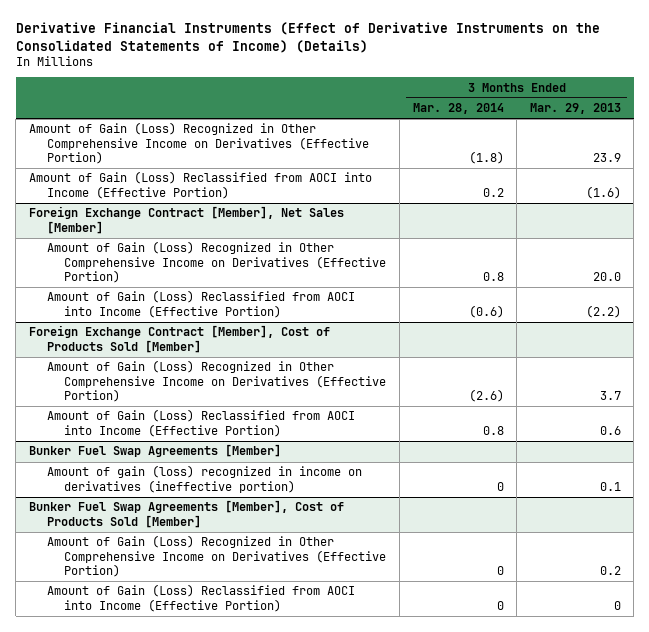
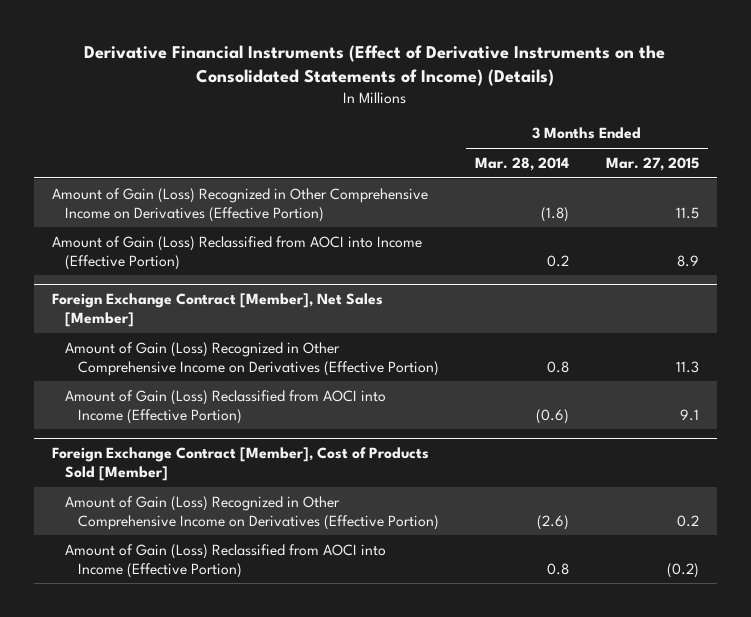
- | 3 Months Ended Mar. 28, 2014 | 3 Months Ended Mar. 29, 2013
+ | 3 Months Ended Mar. 28, 2014 | 3 Months Ended Mar. 27, 2015
- Bunker Fuel Swap Agreements [Member]
- Amount of gain (loss) recognized in income on derivatives (ineffective portion) | 0 | 0.1
- Bunker Fuel Swap Agreements [Member], Cost of Products Sold [Member]
- Amount of Gain (Loss) Recognized in Other Comprehensive Income on Derivatives (Effective Portion) | 0 | 0.2
- Amount of Gain (Loss) Reclassified from AOCI into Income (Effective Portion) | 0 | 0

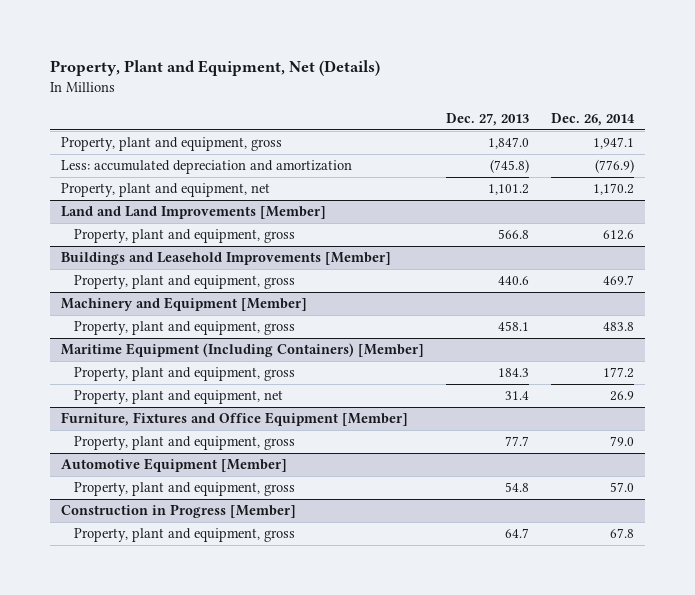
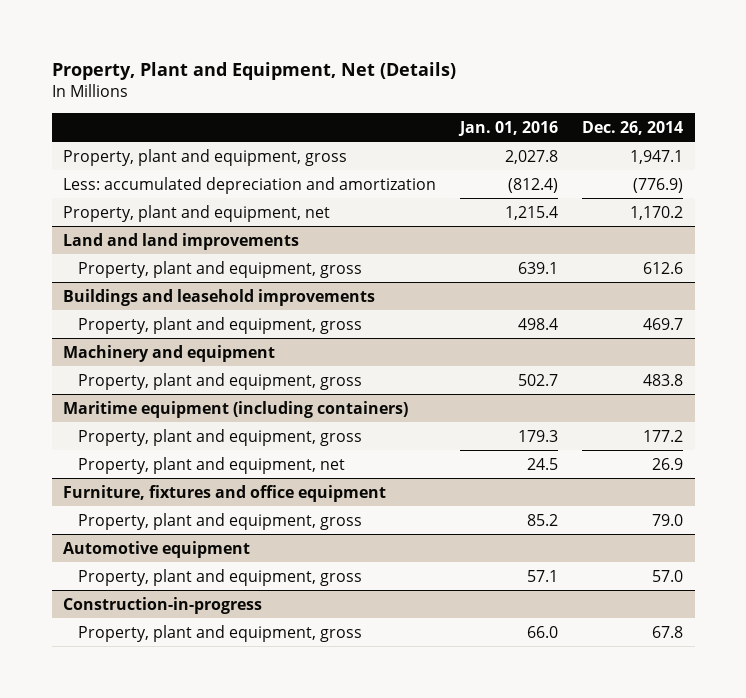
- | Dec. 27, 2013 | Dec. 26, 2014
+ | Jan. 01, 2016 | Dec. 26, 2014
- Land and Land Improvements [Member]
+ Land and land improvements
- Buildings and Leasehold Improvements [Member]
+ Buildings and leasehold improvements
- Machinery and Equipment [Member]
+ Machinery and equipment
- Maritime Equipment (Including Containers) [Member]
+ Maritime equipment (including containers)
- Furniture, Fixtures and Office Equipment [Member]
+ Furniture, fixtures and office equipment
- Automotive Equipment [Member]
+ Automotive equipment
- Construction in Progress [Member]
+ Construction-in-progress

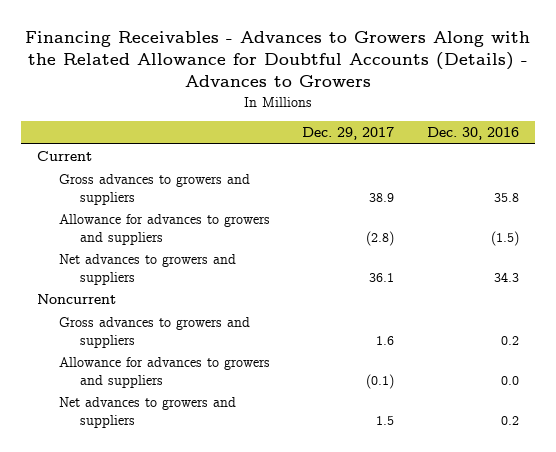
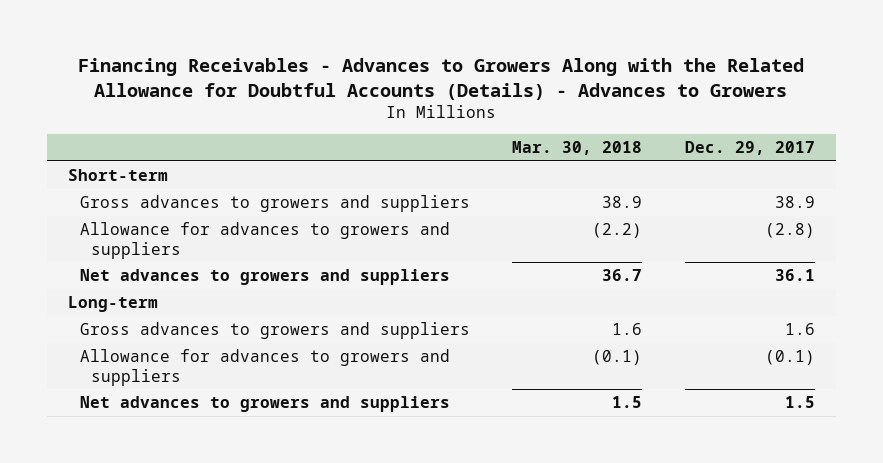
- | Dec. 29, 2017 | Dec. 30, 2016
+ | Mar. 30, 2018 | Dec. 29, 2017
- Current
+ Short-term
- Noncurrent
+ Long-term

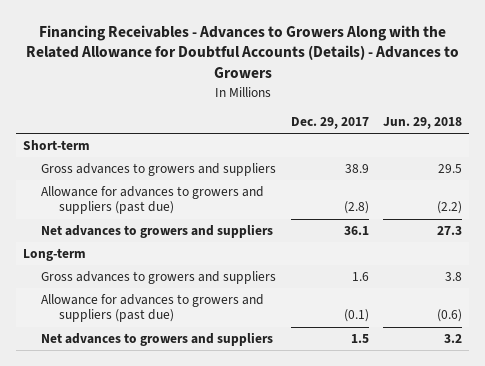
- | Mar. 30, 2018 | Dec. 29, 2017
+ | Dec. 29, 2017 | Jun. 29, 2018
- Allowance for advances to growers and suppliers | (2.2) | (2.8)
+ Allowance for advances to growers and suppliers (past due) | (2.8) | (2.2)
- Allowance for advances to growers and suppliers | (0.1) | (0.1)
+ Allowance for advances to growers and suppliers (past due) | (0.1) | (0.6)

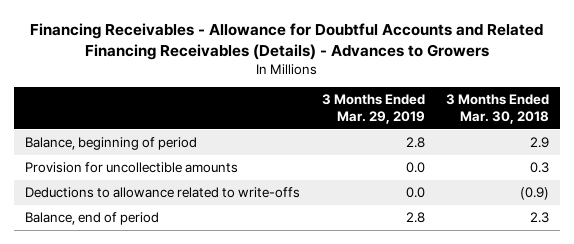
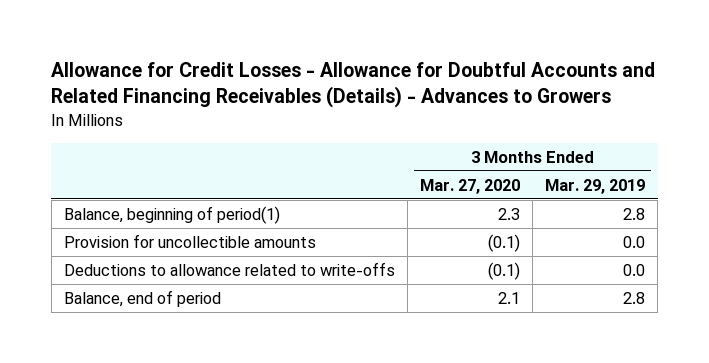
- Financing Receivables - Allowance for Doubtful Accounts and Related Financing Receivables (Details) - Advances to Growers
+ Allowance for Credit Losses - Allowance for Doubtful Accounts and Related Financing Receivables (Details) - Advances to Growers
- | 3 Months Ended Mar. 29, 2019 | 3 Months Ended Mar. 30, 2018
+ | 3 Months Ended Mar. 27, 2020 | 3 Months Ended Mar. 29, 2019
- Balance, beginning of period | 2.8 | 2.9
+ Balance, beginning of period(1) | 2.3 | 2.8

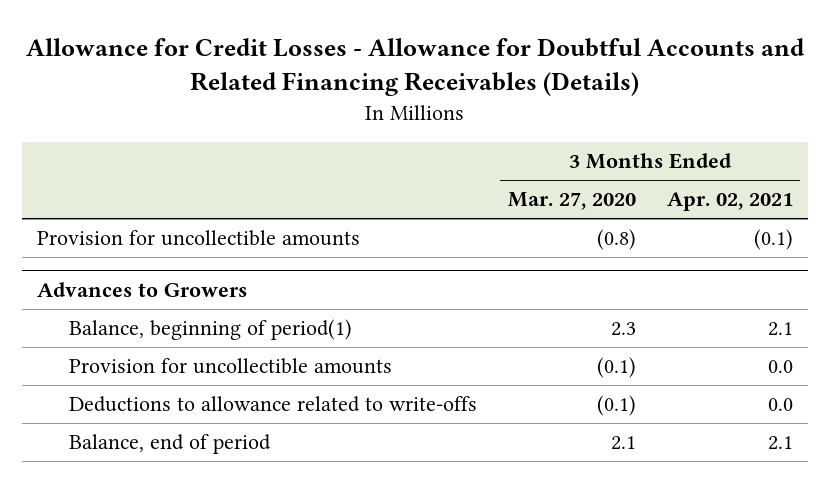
- Allowance for Credit Losses - Allowance for Doubtful Accounts and Related Financing Receivables (Details) - Advances to Growers
+ Allowance for Credit Losses - Allowance for Doubtful Accounts and Related Financing Receivables (Details)
- | 3 Months Ended Mar. 27, 2020 | 3 Months Ended Mar. 29, 2019
+ | 3 Months Ended Mar. 27, 2020 | 3 Months Ended Apr. 02, 2021
+ Provision for uncollectible amounts | (0.8) | (0.1)
+ Advances to Growers

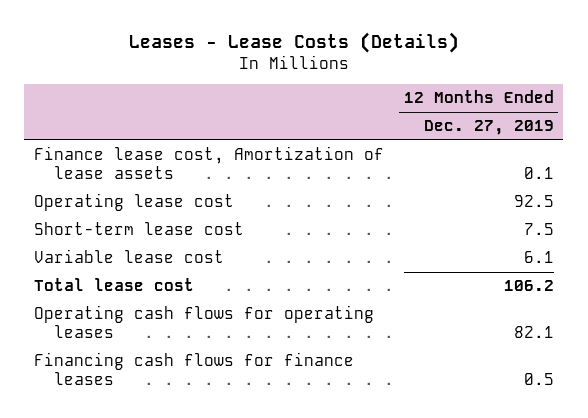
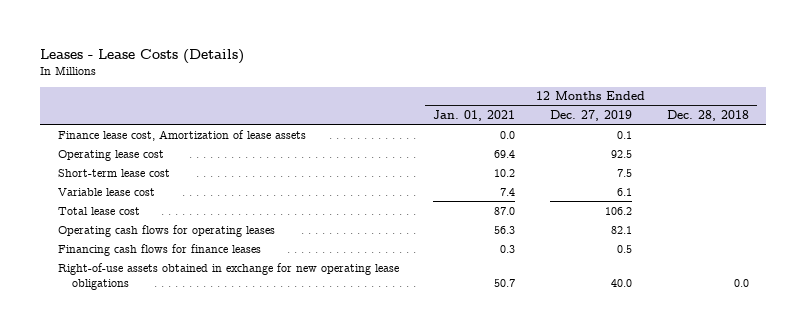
- | 12 Months Ended Dec. 27, 2019
+ | 12 Months Ended Jan. 01, 2021 | 12 Months Ended Dec. 27, 2019 | 12 Months Ended Dec. 28, 2018
+ Right-of-use assets obtained in exchange for new operating lease obligations | 50.7 | 40.0 | 0.0

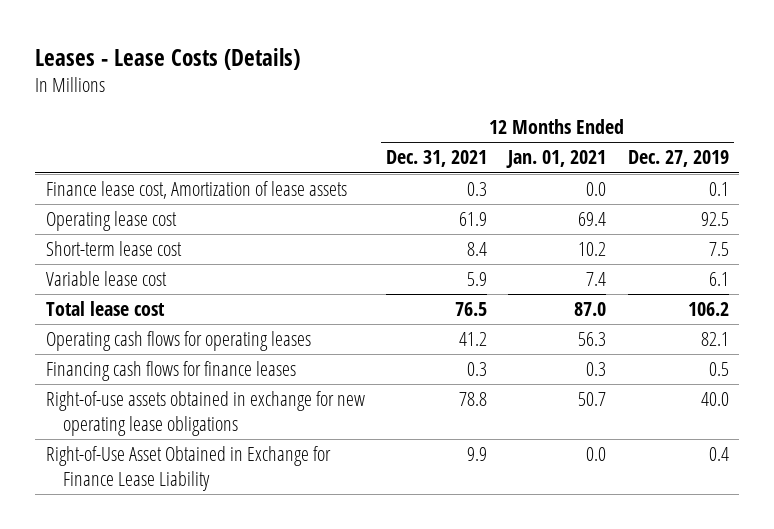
- | 12 Months Ended Jan. 01, 2021 | 12 Months Ended Dec. 27, 2019 | 12 Months Ended Dec. 28, 2018
+ | 12 Months Ended Dec. 31, 2021 | 12 Months Ended Jan. 01, 2021 | 12 Months Ended Dec. 27, 2019
+ Right-of-Use Asset Obtained in Exchange for Finance Lease Liability | 9.9 | 0.0 | 0.4

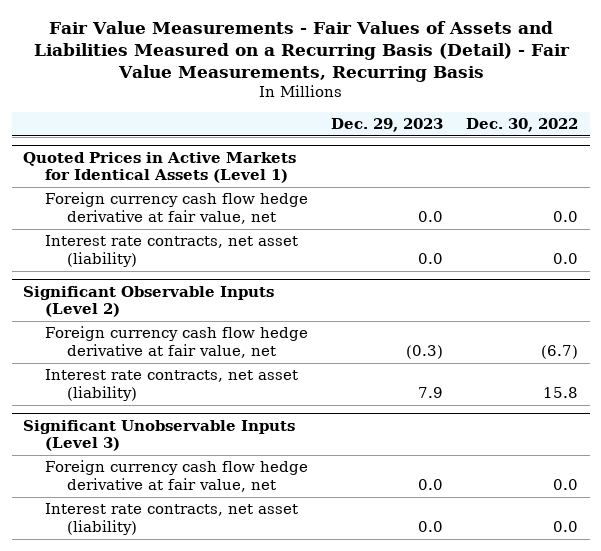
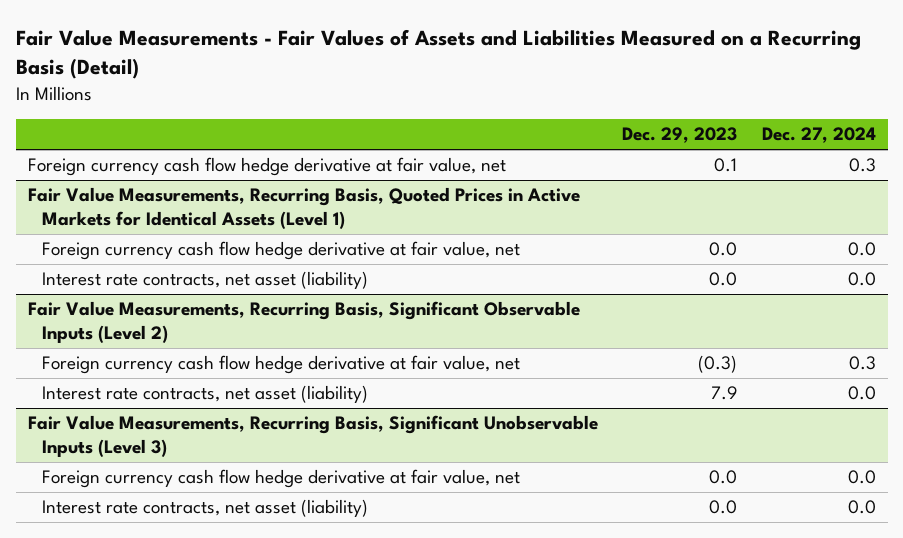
- Fair Value Measurements - Fair Values of Assets and Liabilities Measured on a Recurring Basis (Detail) - Fair Value Measurements, Recurring Basis
+ Fair Value Measurements - Fair Values of Assets and Liabilities Measured on a Recurring Basis (Detail)
- | Dec. 29, 2023 | Dec. 30, 2022
+ | Dec. 29, 2023 | Dec. 27, 2024
- Quoted Prices in Active Markets for Identical Assets (Level 1)
+ Foreign currency cash flow hedge derivative at fair value, net | 0.1 | 0.3
+ Fair Value Measurements, Recurring Basis, Quoted Prices in Active Markets for Identical Assets (Level 1)
- Significant Observable Inputs (Level 2)
+ Fair Value Measurements, Recurring Basis, Significant Observable Inputs (Level 2)
- Significant Unobservable Inputs (Level 3)
+ Fair Value Measurements, Recurring Basis, Significant Unobservable Inputs (Level 3)

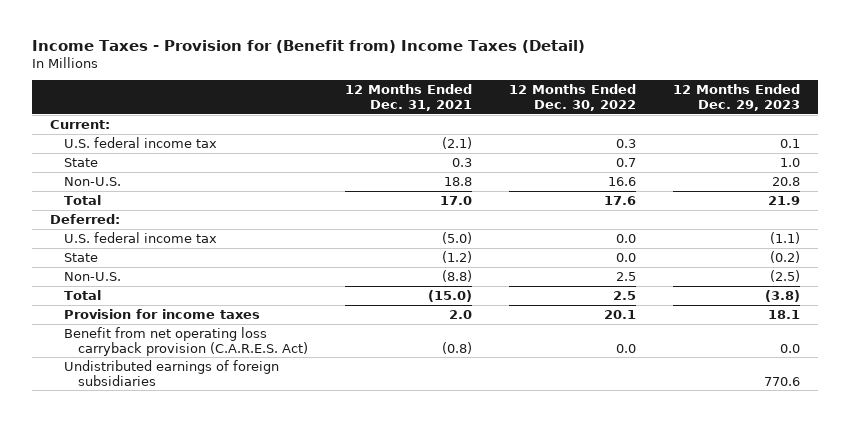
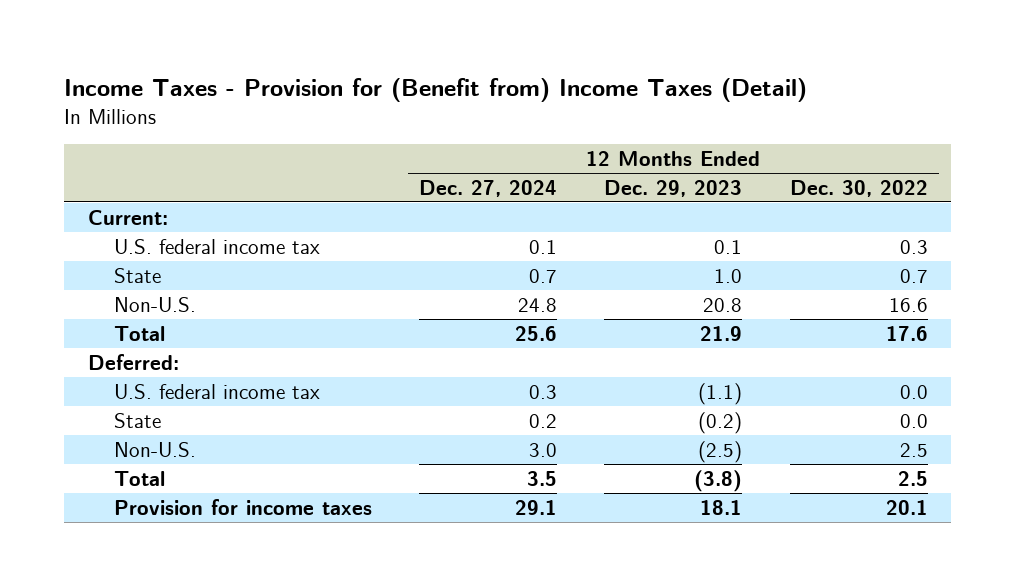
- | 12 Months Ended Dec. 31, 2021 | 12 Months Ended Dec. 30, 2022 | 12 Months Ended Dec. 29, 2023
+ | 12 Months Ended Dec. 27, 2024 | 12 Months Ended Dec. 29, 2023 | 12 Months Ended Dec. 30, 2022
- Benefit from net operating loss carryback provision (C.A.R.E.S. Act) | (0.8) | 0.0 | 0.0
- Undistributed earnings of foreign subsidiaries | | | 770.6

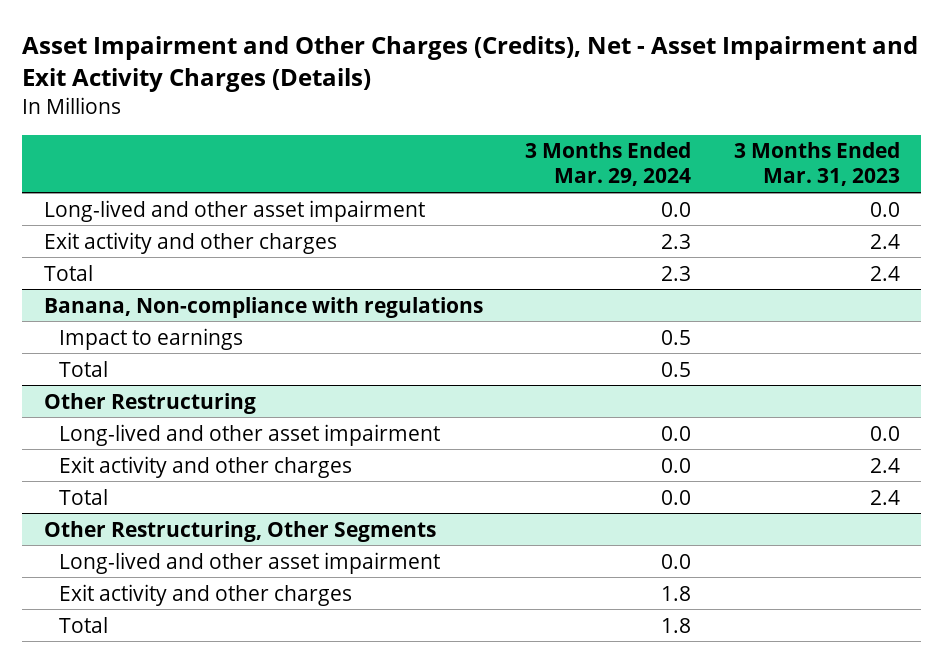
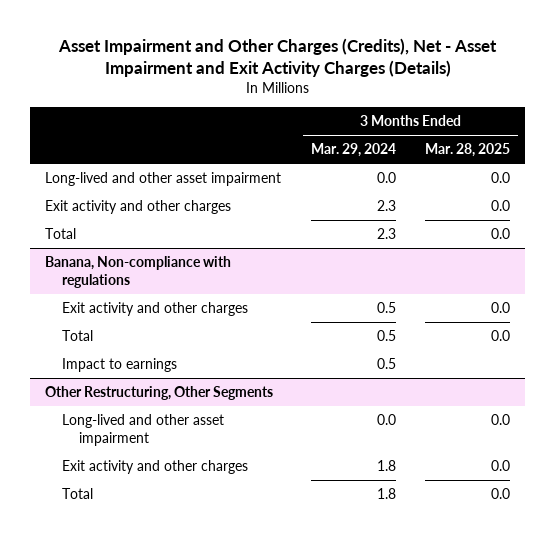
- | 3 Months Ended Mar. 29, 2024 | 3 Months Ended Mar. 31, 2023
+ | 3 Months Ended Mar. 29, 2024 | 3 Months Ended Mar. 28, 2025
@ Banana, Non-compliance with regulations
+ Exit activity and other charges | 0.5 | 0.0
- Other Restructuring
- Long-lived and other asset impairment | 0.0 | 0.0
- Exit activity and other charges | 0.0 | 2.4
- Total | 0.0 | 2.4
@ Banana, Non-compliance with regulations
moved down: Impact to earnings | 0.5 |

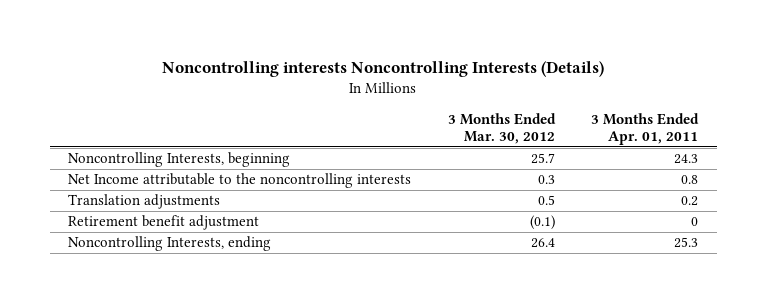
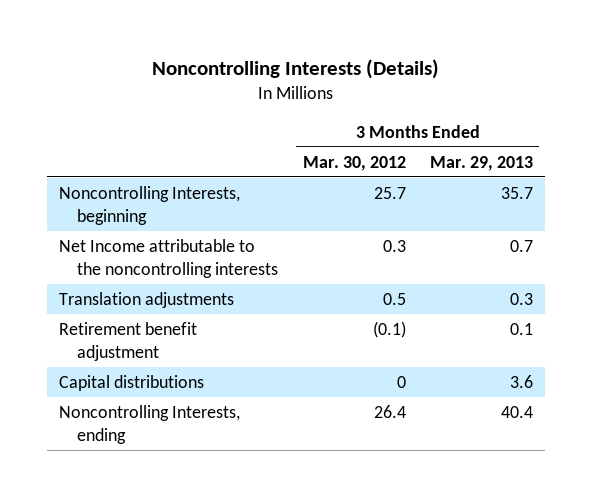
- Noncontrolling interests Noncontrolling Interests (Details)
+ Noncontrolling Interests (Details)
- | 3 Months Ended Mar. 30, 2012 | 3 Months Ended Apr. 01, 2011
+ | 3 Months Ended Mar. 30, 2012 | 3 Months Ended Mar. 29, 2013
+ Capital distributions | 0 | 3.6

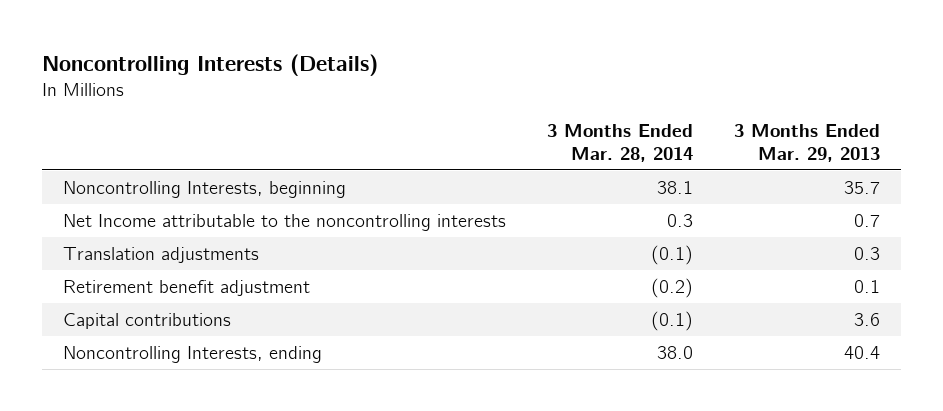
- | 3 Months Ended Mar. 30, 2012 | 3 Months Ended Mar. 29, 2013
+ | 3 Months Ended Mar. 28, 2014 | 3 Months Ended Mar. 29, 2013
- Capital distributions | 0 | 3.6
+ Capital contributions | (0.1) | 3.6

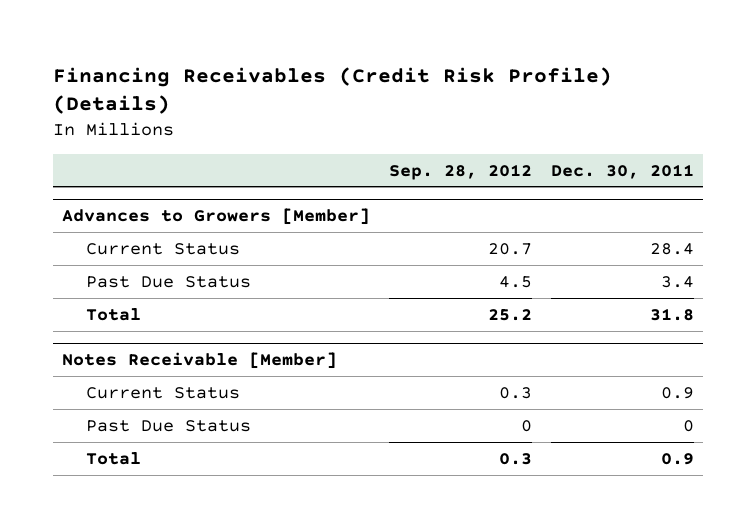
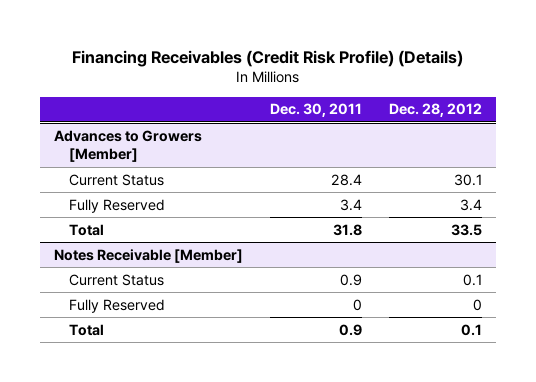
- | Sep. 28, 2012 | Dec. 30, 2011
+ | Dec. 30, 2011 | Dec. 28, 2012
@ Advances to Growers [Member]
- Past Due Status | 4.5 | 3.4
+ Fully Reserved | 3.4 | 3.4
@ Notes Receivable [Member]
- Past Due Status | 0 | 0
+ Fully Reserved | 0 | 0

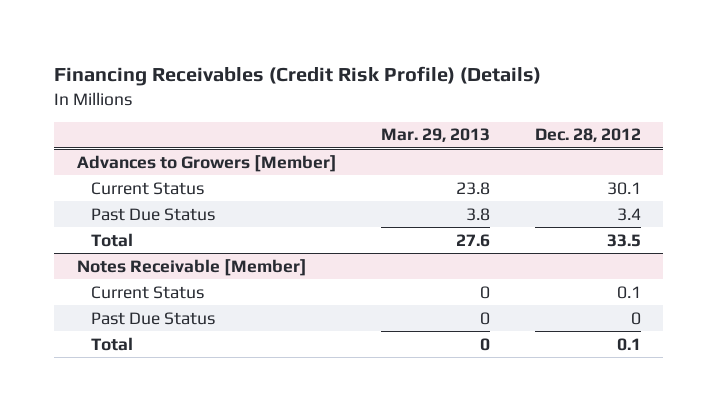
- | Dec. 30, 2011 | Dec. 28, 2012
+ | Mar. 29, 2013 | Dec. 28, 2012
@ Advances to Growers [Member]
- Fully Reserved | 3.4 | 3.4
+ Past Due Status | 3.8 | 3.4
@ Notes Receivable [Member]
- Fully Reserved | 0 | 0
+ Past Due Status | 0 | 0

